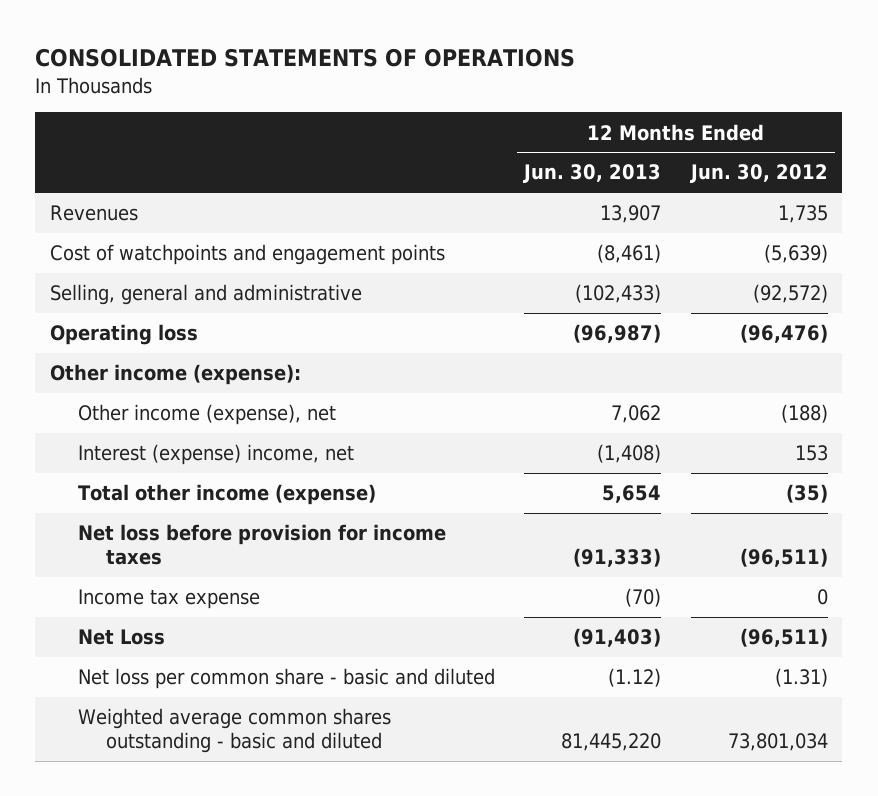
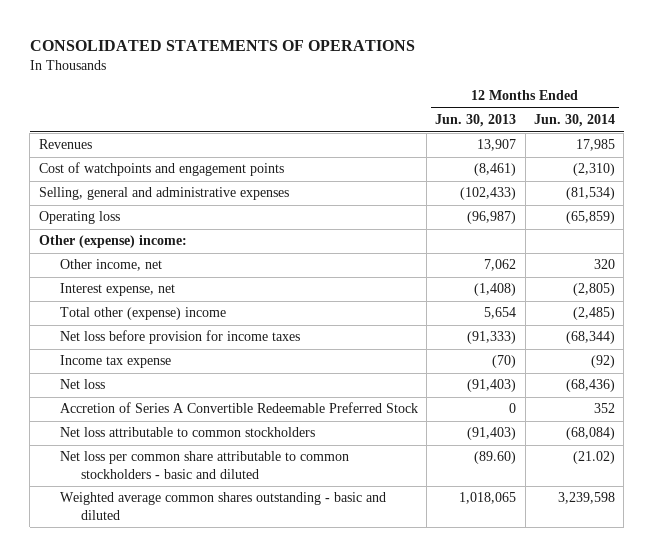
- | 12 Months Ended Jun. 30, 2013 | 12 Months Ended Jun. 30, 2012
+ | 12 Months Ended Jun. 30, 2013 | 12 Months Ended Jun. 30, 2014
- Selling, general and administrative | (102,433) | (92,572)
+ Selling, general and administrative expenses | (102,433) | (81,534)
- Other income (expense):
- Other income (expense), net | 7,062 | (188)
- Interest (expense) income, net | (1,408) | 153
- Total other income (expense) | 5,654 | (35)
+ Other (expense) income:
+ Other income, net | 7,062 | 320
+ Interest expense, net | (1,408) | (2,805)
+ Total other (expense) income | 5,654 | (2,485)
- Net Loss | (91,403) | (96,511)
- Net loss per common share - basic and diluted | (1.12) | (1.31)
- Weighted average common shares outstanding - basic and diluted | 81,445,220 | 73,801,034
+ Net loss | (91,403) | (68,436)
+ Accretion of Series A Convertible Redeemable Preferred Stock | 0 | 352
+ Net loss attributable to common stockholders | (91,403) | (68,084)
+ Net loss per common share attributable to common stockholders - basic and diluted | (89.60) | (21.02)
+ Weighted average common shares outstanding - basic and diluted | 1,018,065 | 3,239,598

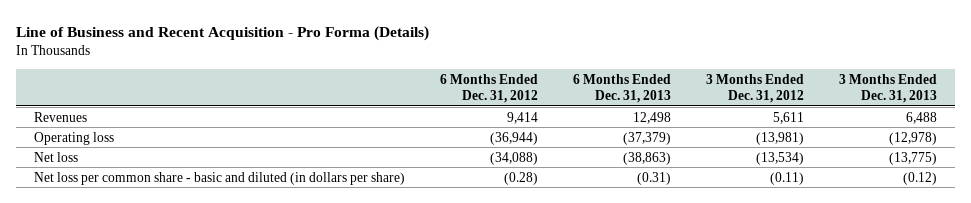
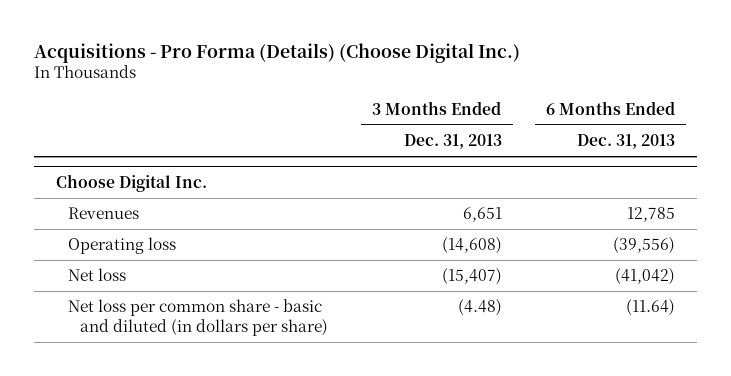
- Line of Business and Recent Acquisition - Pro Forma (Details)
+ Acquisitions - Pro Forma (Details) (Choose Digital Inc.)
- | 6 Months Ended Dec. 31, 2012 | 6 Months Ended Dec. 31, 2013 | 3 Months Ended Dec. 31, 2012 | 3 Months Ended Dec. 31, 2013
+ | 3 Months Ended Dec. 31, 2013 | 6 Months Ended Dec. 31, 2013
- Revenues | 9,414 | 12,498 | 5,611 | 6,488
- Operating loss | (36,944) | (37,379) | (13,981) | (12,978)
- Net loss | (34,088) | (38,863) | (13,534) | (13,775)
- Net loss per common share - basic and diluted (in dollars per share) | (0.28) | (0.31) | (0.11) | (0.12)
+ Choose Digital Inc.
+ Revenues | 6,651 | 12,785
+ Operating loss | (14,608) | (39,556)
+ Net loss | (15,407) | (41,042)
+ Net loss per common share - basic and diluted (in dollars per share) | (4.48) | (11.64)

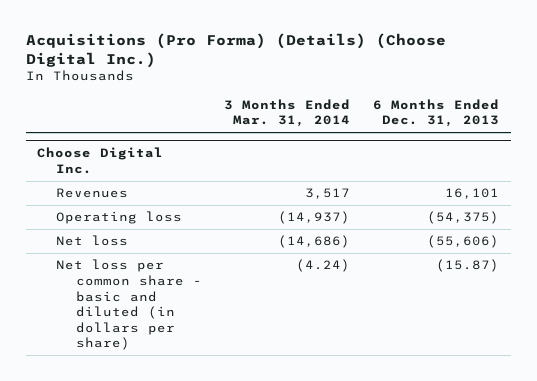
- Acquisitions - Pro Forma (Details) (Choose Digital Inc.)
+ Acquisitions (Pro Forma) (Details) (Choose Digital Inc.)
- | 3 Months Ended Dec. 31, 2013 | 6 Months Ended Dec. 31, 2013
+ | 3 Months Ended Mar. 31, 2014 | 6 Months Ended Dec. 31, 2013
@ Choose Digital Inc.
- Revenues | 6,651 | 12,785
- Operating loss | (14,608) | (39,556)
- Net loss | (15,407) | (41,042)
- Net loss per common share - basic and diluted (in dollars per share) | (4.48) | (11.64)
+ Revenues | 3,517 | 16,101
+ Operating loss | (14,937) | (54,375)
+ Net loss | (14,686) | (55,606)
+ Net loss per common share - basic and diluted (in dollars per share) | (4.24) | (15.87)

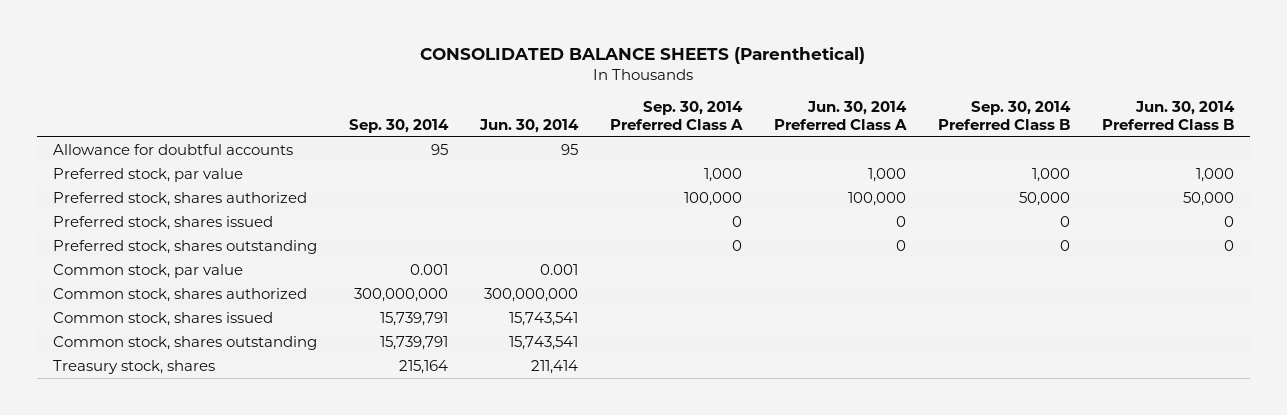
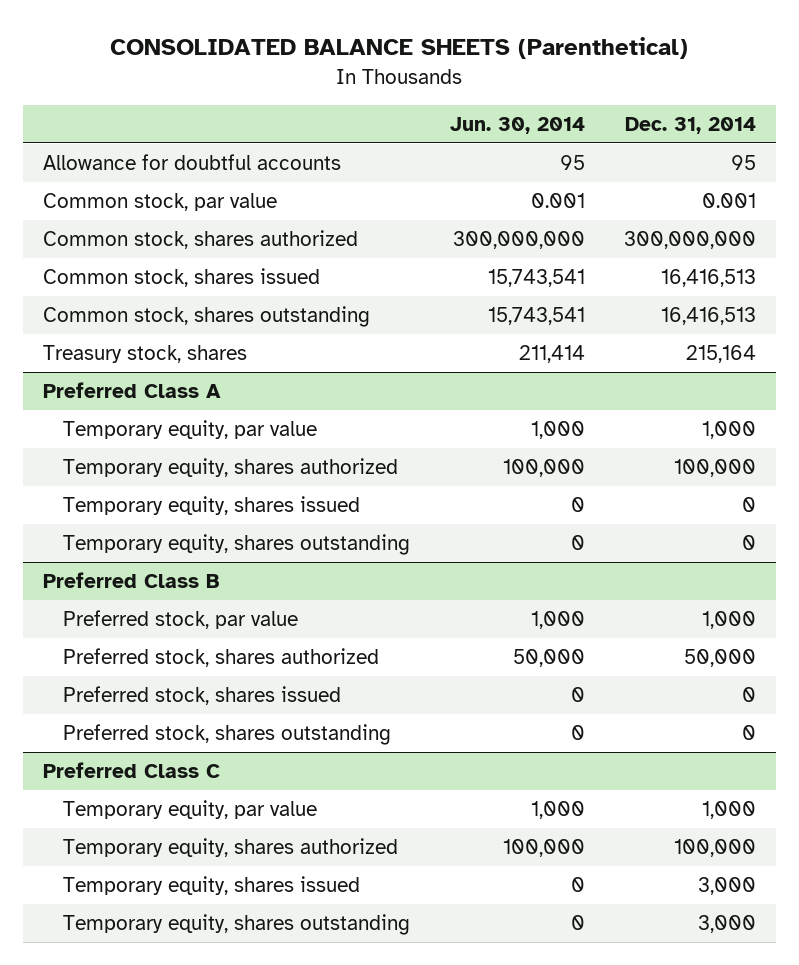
- | Sep. 30, 2014 | Jun. 30, 2014 | Sep. 30, 2014 Preferred Class A | Jun. 30, 2014 Preferred Class A | Sep. 30, 2014 Preferred Class B | Jun. 30, 2014 Preferred Class B
+ | Jun. 30, 2014 | Dec. 31, 2014
- Preferred stock, par value | | | 1,000 | 1,000 | 1,000 | 1,000
- Preferred stock, shares authorized | | | 100,000 | 100,000 | 50,000 | 50,000
- Preferred stock, shares issued | | | 0 | 0 | 0 | 0
- Preferred stock, shares outstanding | | | 0 | 0 | 0 | 0
+ Preferred Class A
+ Temporary equity, par value | 1,000 | 1,000
+ Temporary equity, shares authorized | 100,000 | 100,000
+ Temporary equity, shares issued | 0 | 0
+ Temporary equity, shares outstanding | 0 | 0
+ Preferred Class B
+ Preferred stock, par value | 1,000 | 1,000
+ Preferred stock, shares authorized | 50,000 | 50,000
+ Preferred stock, shares issued | 0 | 0
+ Preferred stock, shares outstanding | 0 | 0
+ Preferred Class C
+ Temporary equity, par value | 1,000 | 1,000
+ Temporary equity, shares authorized | 100,000 | 100,000
+ Temporary equity, shares issued | 0 | 3,000
+ Temporary equity, shares outstanding | 0 | 3,000

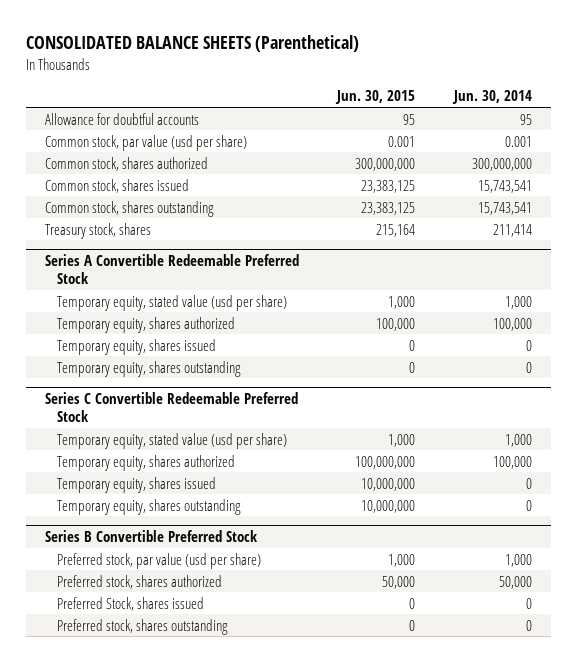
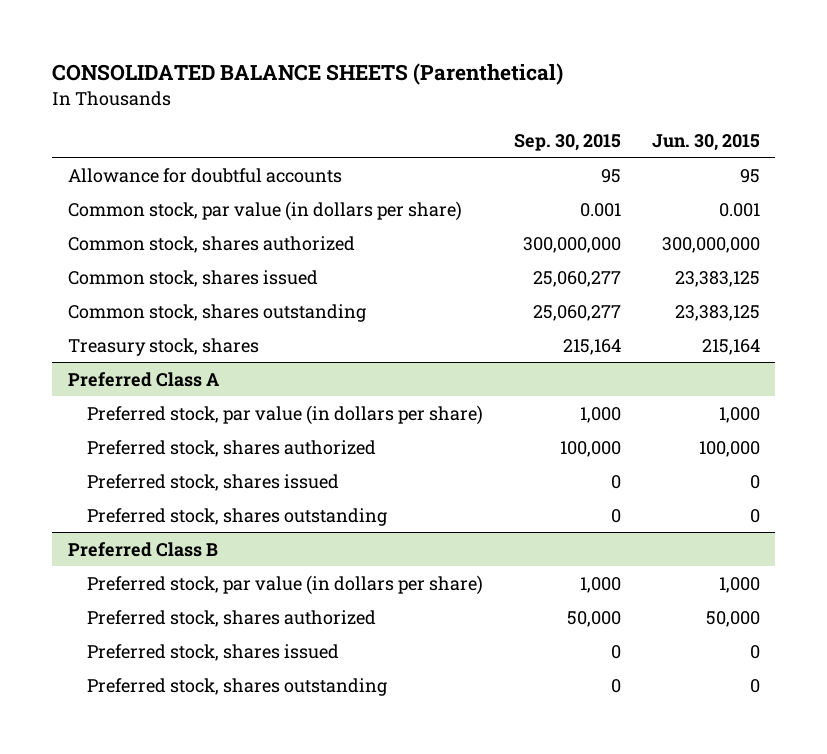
- | Jun. 30, 2015 | Jun. 30, 2014
+ | Sep. 30, 2015 | Jun. 30, 2015
- Common stock, par value (usd per share) | 0.001 | 0.001
+ Common stock, par value (in dollars per share) | 0.001 | 0.001
- Series A Convertible Redeemable Preferred Stock
- Temporary equity, stated value (usd per share) | 1,000 | 1,000
- Temporary equity, shares authorized | 100,000 | 100,000
- Temporary equity, shares issued | 0 | 0
- Temporary equity, shares outstanding | 0 | 0
- Series C Convertible Redeemable Preferred Stock
- Temporary equity, stated value (usd per share) | 1,000 | 1,000
- Temporary equity, shares authorized | 100,000,000 | 100,000
- Temporary equity, shares issued | 10,000,000 | 0
- Temporary equity, shares outstanding | 10,000,000 | 0
- Series B Convertible Preferred Stock
- Preferred stock, par value (usd per share) | 1,000 | 1,000
+ Preferred Class A
+ Preferred stock, par value (in dollars per share) | 1,000 | 1,000
+ Preferred stock, shares authorized | 100,000 | 100,000
+ Preferred stock, shares issued | 0 | 0
+ Preferred stock, shares outstanding | 0 | 0
+ Preferred Class B
+ Preferred stock, par value (in dollars per share) | 1,000 | 1,000
- Preferred Stock, shares issued | 0 | 0
+ Preferred stock, shares issued | 0 | 0

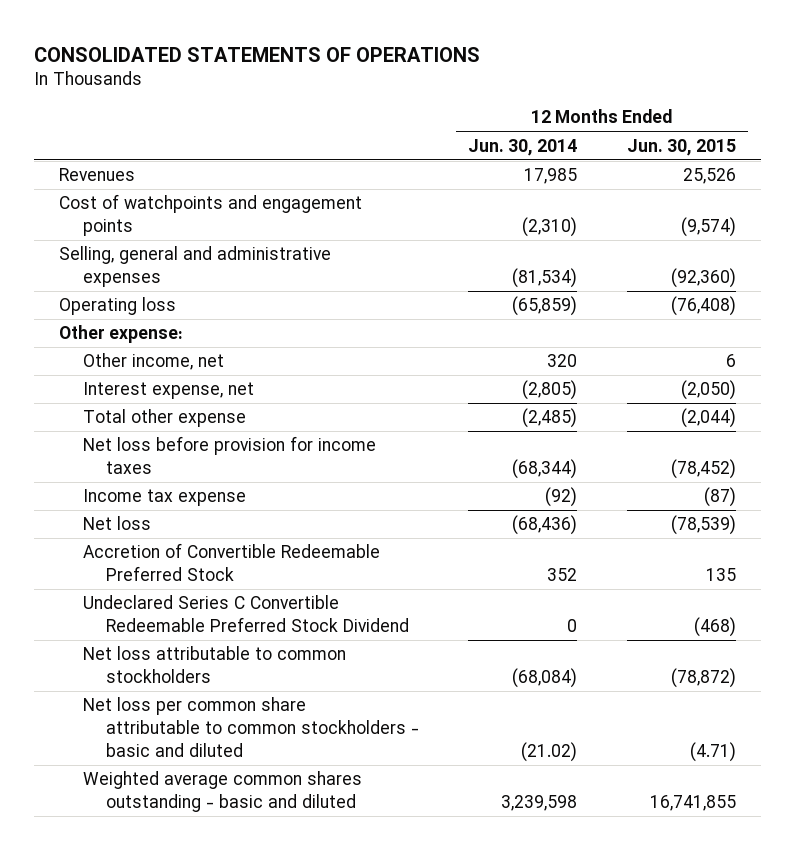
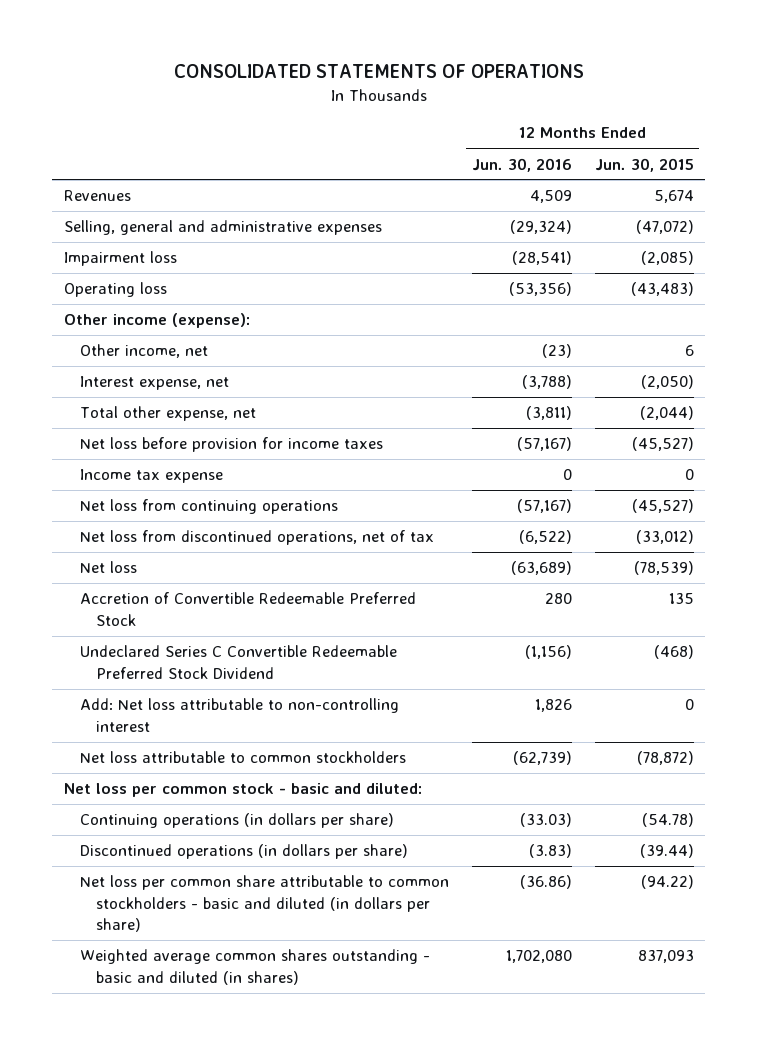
- | 12 Months Ended Jun. 30, 2014 | 12 Months Ended Jun. 30, 2015
+ | 12 Months Ended Jun. 30, 2016 | 12 Months Ended Jun. 30, 2015
- Revenues | 17,985 | 25,526
- Cost of watchpoints and engagement points | (2,310) | (9,574)
- Selling, general and administrative expenses | (81,534) | (92,360)
- Operating loss | (65,859) | (76,408)
- Other expense:
+ Revenues | 4,509 | 5,674
+ Selling, general and administrative expenses | (29,324) | (47,072)
+ Impairment loss | (28,541) | (2,085)
+ Operating loss | (53,356) | (43,483)
+ Other income (expense):
- Total other expense | (2,485) | (2,044)
- Net loss before provision for income taxes | (68,344) | (78,452)
- Income tax expense | (92) | (87)
+ Total other expense, net | (3,811) | (2,044)
+ Net loss before provision for income taxes | (57,167) | (45,527)
+ Income tax expense | 0 | 0
+ Net loss from continuing operations | (57,167) | (45,527)
+ Net loss from discontinued operations, net of tax | (6,522) | (33,012)
+ Add: Net loss attributable to non-controlling interest | 1,826 | 0
- Net loss per common share attributable to common stockholders - basic and diluted | (21.02) | (4.71)
- Weighted average common shares outstanding - basic and diluted | 3,239,598 | 16,741,855
+ Net loss per common stock - basic and diluted:
+ Continuing operations (in dollars per share) | (33.03) | (54.78)
+ Discontinued operations (in dollars per share) | (3.83) | (39.44)
+ Net loss per common share attributable to common stockholders - basic and diluted (in dollars per share) | (36.86) | (94.22)
+ Weighted average common shares outstanding - basic and diluted (in shares) | 1,702,080 | 837,093

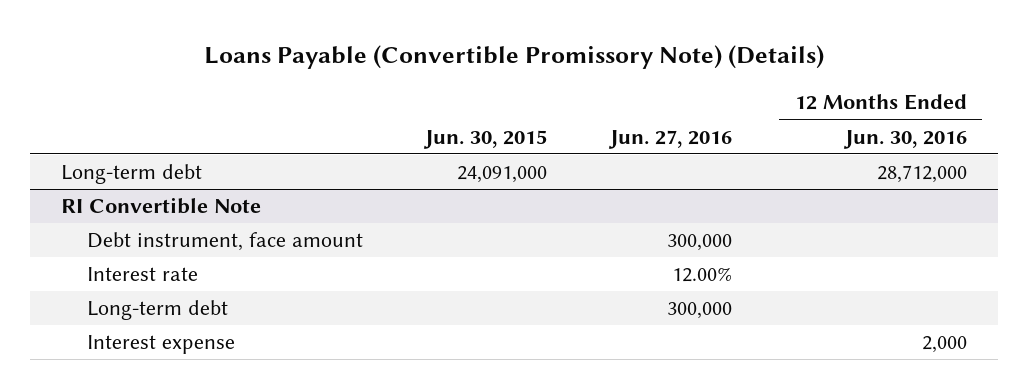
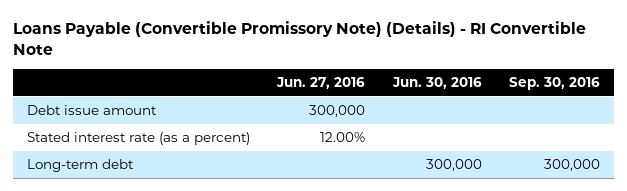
- Loans Payable (Convertible Promissory Note) (Details)
+ Loans Payable (Convertible Promissory Note) (Details) - RI Convertible Note
- | Jun. 30, 2015 | Jun. 27, 2016 | 12 Months Ended Jun. 30, 2016
+ | Jun. 27, 2016 | Jun. 30, 2016 | Sep. 30, 2016
+ Debt issue amount | 300,000 | |
+ Stated interest rate (as a percent) | 12.00% | |
- RI Convertible Note
- Debt instrument, face amount | | 300,000 |
- Interest rate | | 12.00% |
- Long-term debt | | 300,000 |
- Interest expense | | | 2,000

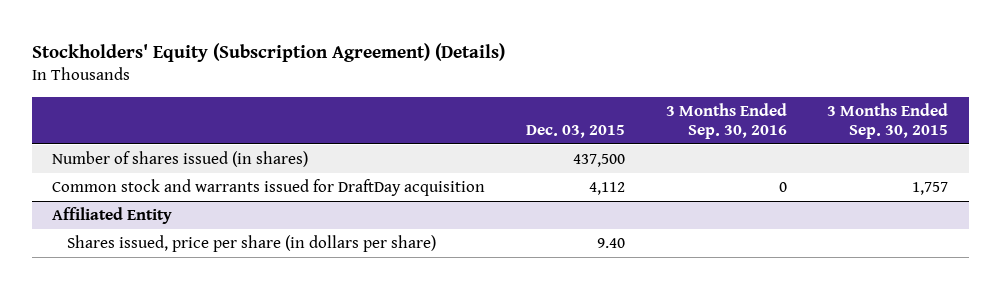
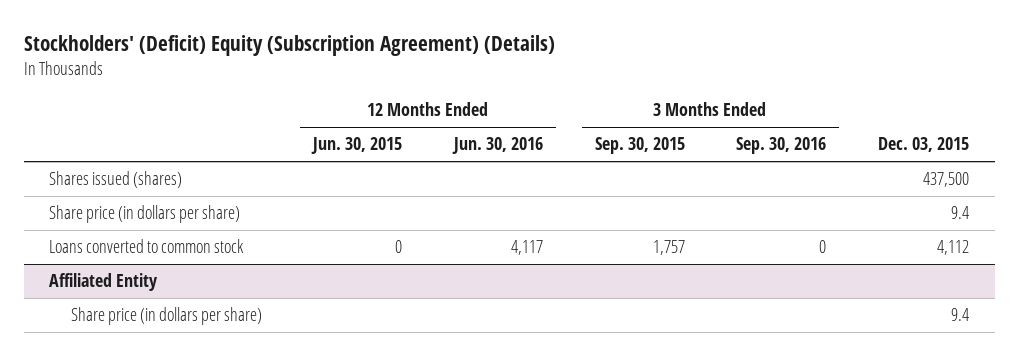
- Stockholders' Equity (Subscription Agreement) (Details)
+ Stockholders' (Deficit) Equity (Subscription Agreement) (Details)
- | Dec. 03, 2015 | 3 Months Ended Sep. 30, 2016 | 3 Months Ended Sep. 30, 2015
+ | 12 Months Ended Jun. 30, 2015 | 12 Months Ended Jun. 30, 2016 | 3 Months Ended Sep. 30, 2015 | 3 Months Ended Sep. 30, 2016 | Dec. 03, 2015
- Number of shares issued (in shares) | 437,500 | |
- Common stock and warrants issued for DraftDay acquisition | 4,112 | 0 | 1,757
+ Shares issued (shares) | | | | | 437,500
+ Share price (in dollars per share) | | | | | 9.4
+ Loans converted to common stock | 0 | 4,117 | 1,757 | 0 | 4,112
@ Affiliated Entity
- Shares issued, price per share (in dollars per share) | 9.40 | |
+ Share price (in dollars per share) | | | | | 9.4

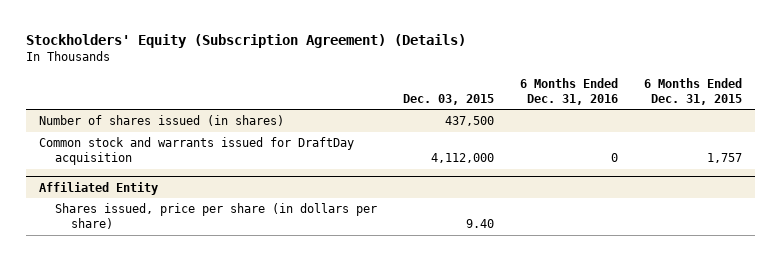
- Stockholders' (Deficit) Equity (Subscription Agreement) (Details)
+ Stockholders' Equity (Subscription Agreement) (Details)
- | 12 Months Ended Jun. 30, 2015 | 12 Months Ended Jun. 30, 2016 | 3 Months Ended Sep. 30, 2015 | 3 Months Ended Sep. 30, 2016 | Dec. 03, 2015
+ | Dec. 03, 2015 | 6 Months Ended Dec. 31, 2016 | 6 Months Ended Dec. 31, 2015
- Shares issued (shares) | | | | | 437,500
- Share price (in dollars per share) | | | | | 9.4
- Loans converted to common stock | 0 | 4,117 | 1,757 | 0 | 4,112
+ Number of shares issued (in shares) | 437,500 | |
+ Common stock and warrants issued for DraftDay acquisition | 4,112,000 | 0 | 1,757
@ Affiliated Entity
- Share price (in dollars per share) | | | | | 9.4
+ Shares issued, price per share (in dollars per share) | 9.40 | |

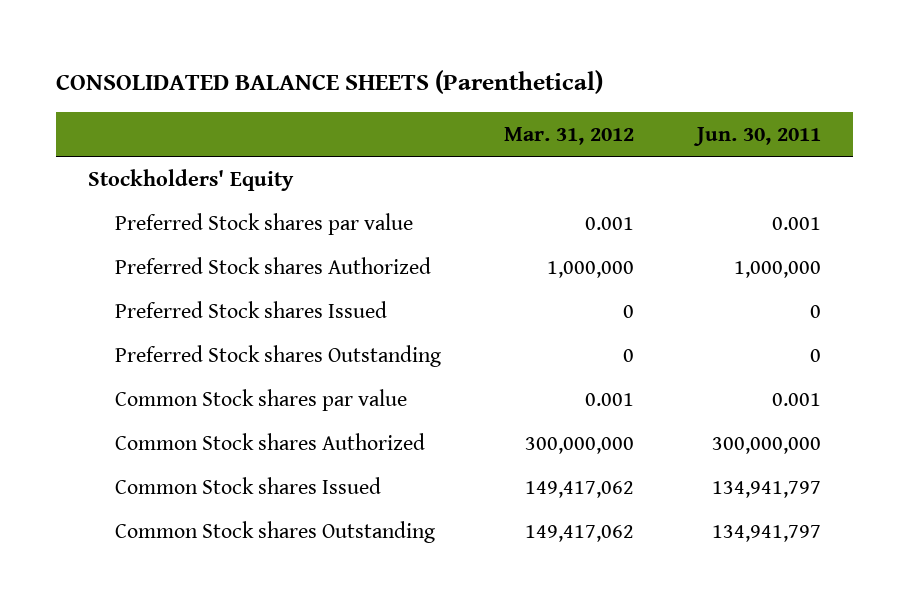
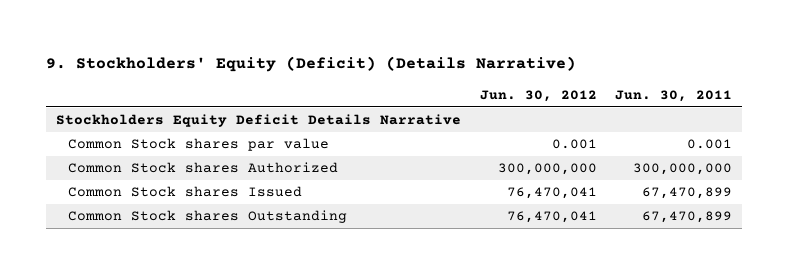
- CONSOLIDATED BALANCE SHEETS (Parenthetical)
+ 9. Stockholders' Equity (Deficit) (Details Narrative)
- | Mar. 31, 2012 | Jun. 30, 2011
+ | Jun. 30, 2012 | Jun. 30, 2011
- Stockholders' Equity
- Preferred Stock shares par value | 0.001 | 0.001
- Preferred Stock shares Authorized | 1,000,000 | 1,000,000
- Preferred Stock shares Issued | 0 | 0
- Preferred Stock shares Outstanding | 0 | 0
+ Stockholders Equity Deficit Details Narrative
- Common Stock shares Issued | 149,417,062 | 134,941,797
- Common Stock shares Outstanding | 149,417,062 | 134,941,797
+ Common Stock shares Issued | 76,470,041 | 67,470,899
+ Common Stock shares Outstanding | 76,470,041 | 67,470,899

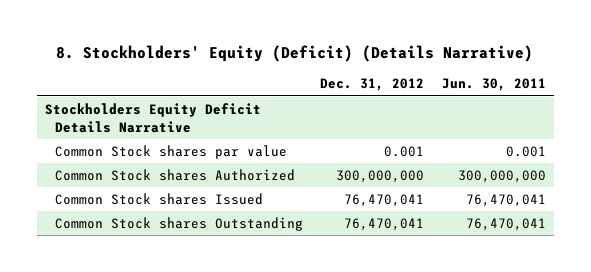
- 9. Stockholders' Equity (Deficit) (Details Narrative)
+ 8. Stockholders' Equity (Deficit) (Details Narrative)
- | Jun. 30, 2012 | Jun. 30, 2011
+ | Dec. 31, 2012 | Jun. 30, 2011
- Common Stock shares Issued | 76,470,041 | 67,470,899
- Common Stock shares Outstanding | 76,470,041 | 67,470,899
+ Common Stock shares Issued | 76,470,041 | 76,470,041
+ Common Stock shares Outstanding | 76,470,041 | 76,470,041

